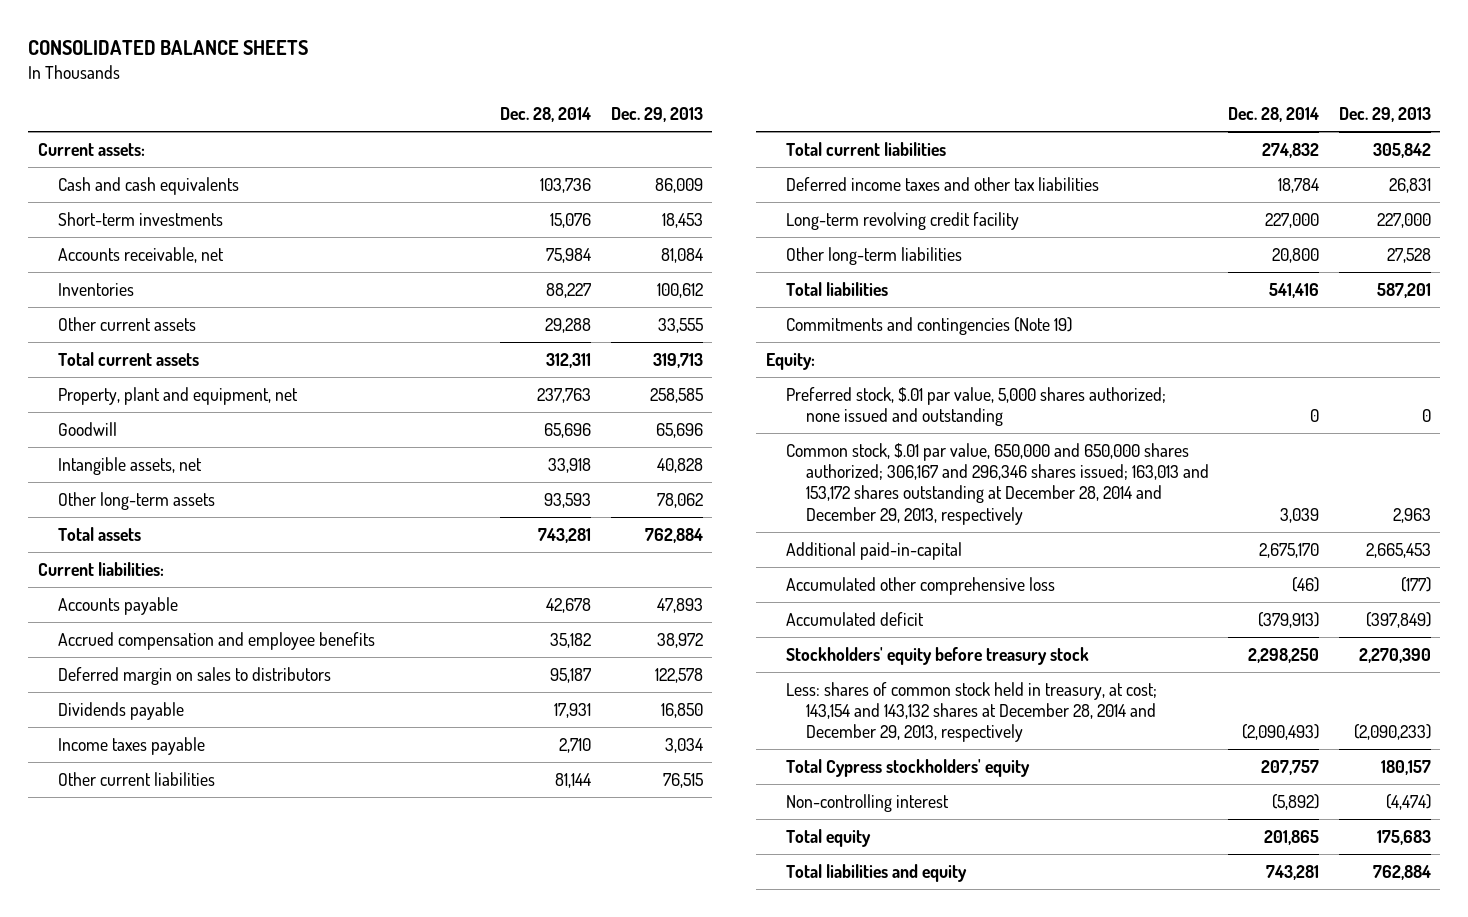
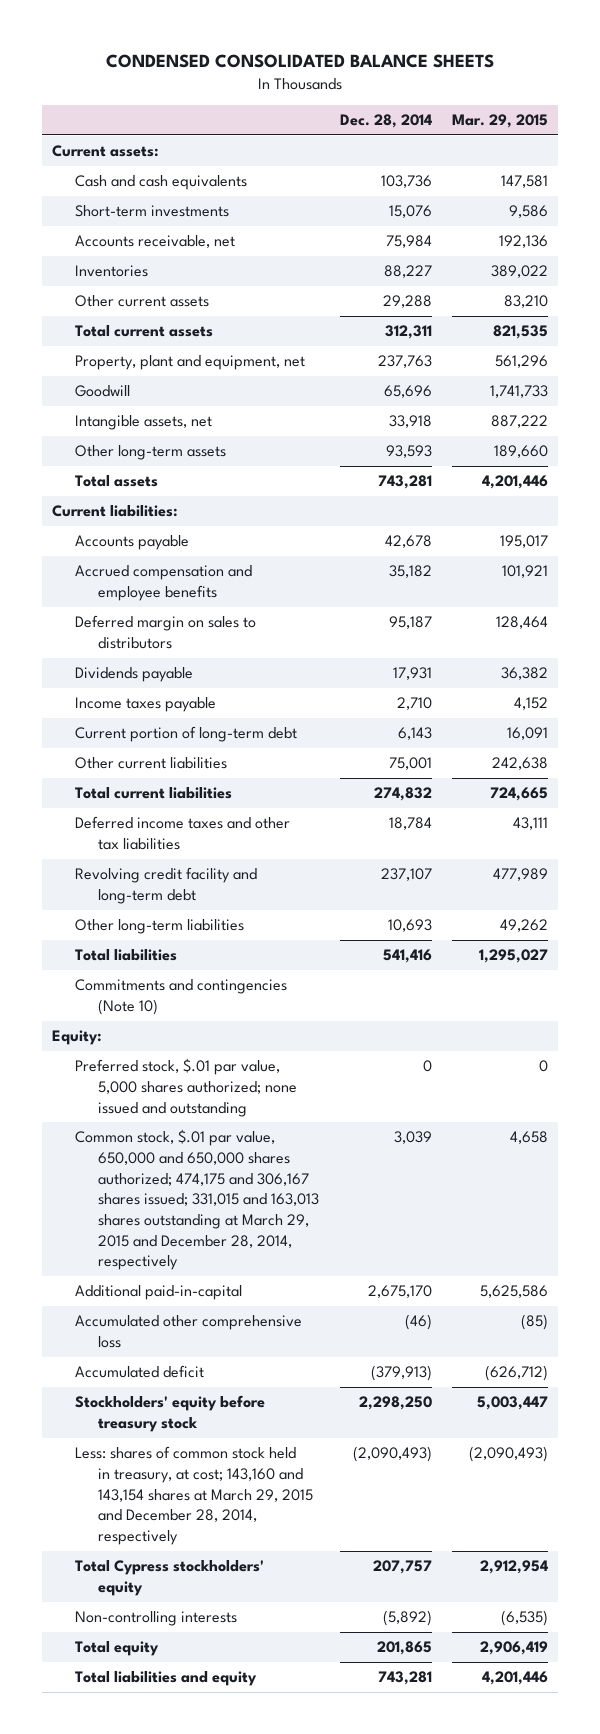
- CONSOLIDATED BALANCE SHEETS
+ CONDENSED CONSOLIDATED BALANCE SHEETS
- | Dec. 28, 2014 | Dec. 29, 2013
+ | Dec. 28, 2014 | Mar. 29, 2015
- Other current liabilities | 81,144 | 76,515
+ Current portion of long-term debt | 6,143 | 16,091
+ Other current liabilities | 75,001 | 242,638
- Long-term revolving credit facility | 227,000 | 227,000
- Other long-term liabilities | 20,800 | 27,528
+ Revolving credit facility and long-term debt | 237,107 | 477,989
+ Other long-term liabilities | 10,693 | 49,262
- Commitments and contingencies (Note 19)
+ Commitments and contingencies (Note 10)
- Common stock, $.01 par value, 650,000 and 650,000 shares authorized; 306,167 and 296,346 shares issued; 163,013 and 153,172 shares outstanding at December 28, 2014 and December 29, 2013, respectively | 3,039 | 2,963
+ Common stock, $.01 par value, 650,000 and 650,000 shares authorized; 474,175 and 306,167 shares issued; 331,015 and 163,013 shares outstanding at March 29, 2015 and December 28, 2014, respectively | 3,039 | 4,658
- Less: shares of common stock held in treasury, at cost; 143,154 and 143,132 shares at December 28, 2014 and December 29, 2013, respectively | (2,090,493) | (2,090,233)
+ Less: shares of common stock held in treasury, at cost; 143,160 and 143,154 shares at March 29, 2015 and December 28, 2014, respectively | (2,090,493) | (2,090,493)
- Non-controlling interest | (5,892) | (4,474)
+ Non-controlling interests | (5,892) | (6,535)

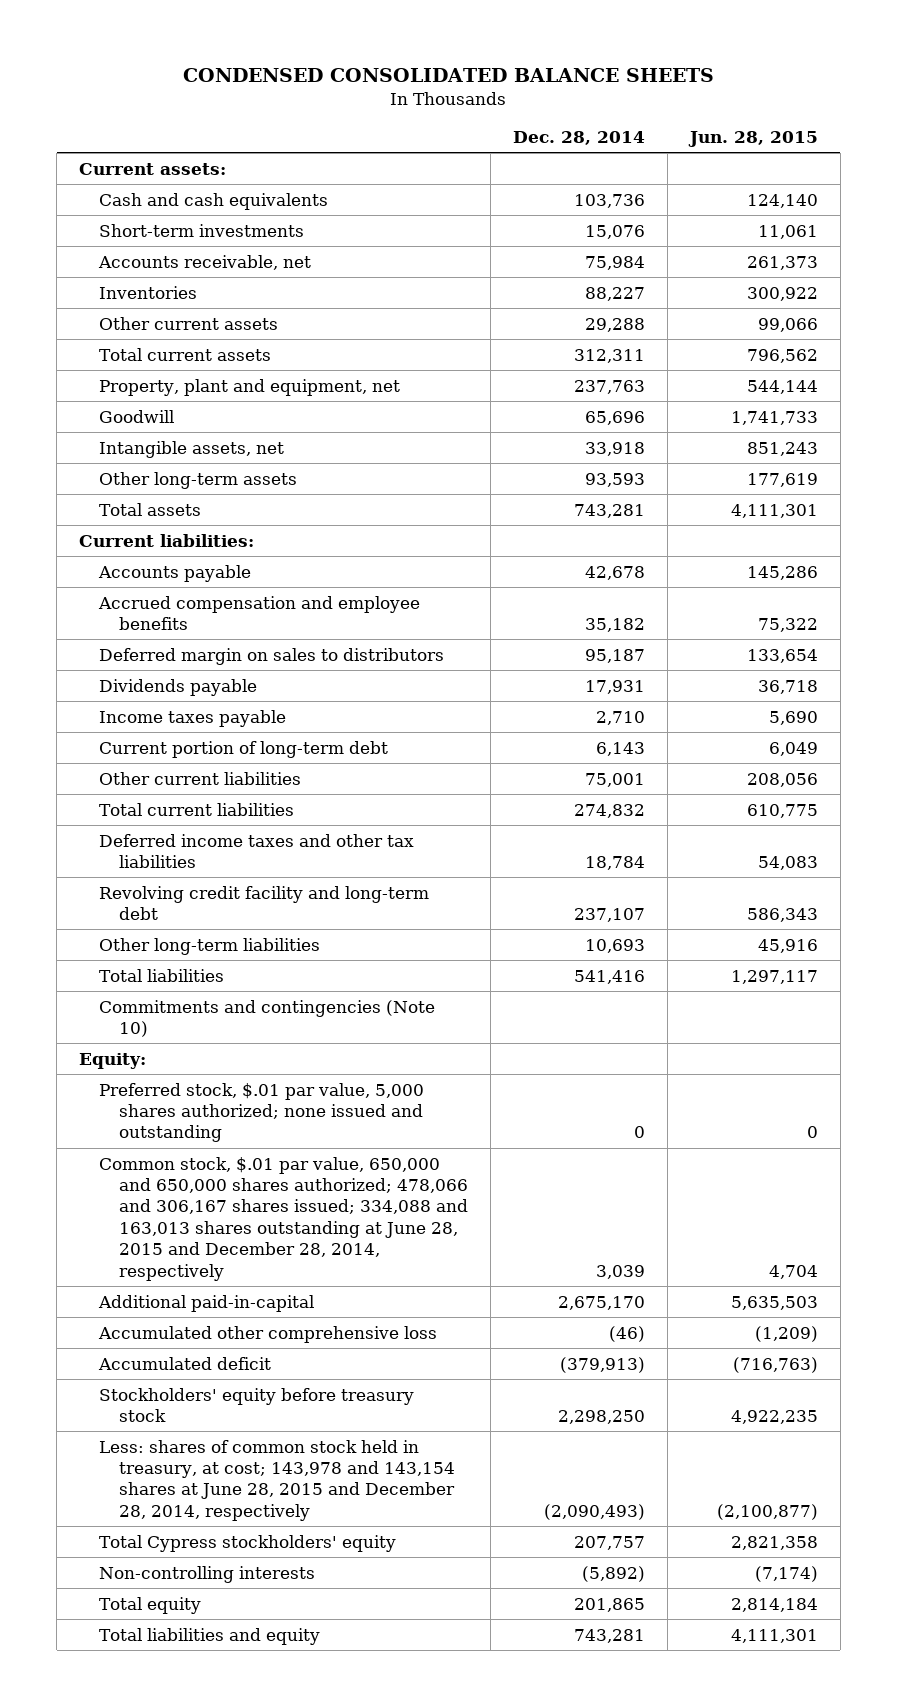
- | Dec. 28, 2014 | Mar. 29, 2015
+ | Dec. 28, 2014 | Jun. 28, 2015
- Common stock, $.01 par value, 650,000 and 650,000 shares authorized; 474,175 and 306,167 shares issued; 331,015 and 163,013 shares outstanding at March 29, 2015 and December 28, 2014, respectively | 3,039 | 4,658
+ Common stock, $.01 par value, 650,000 and 650,000 shares authorized; 478,066 and 306,167 shares issued; 334,088 and 163,013 shares outstanding at June 28, 2015 and December 28, 2014, respectively | 3,039 | 4,704
- Less: shares of common stock held in treasury, at cost; 143,160 and 143,154 shares at March 29, 2015 and December 28, 2014, respectively | (2,090,493) | (2,090,493)
+ Less: shares of common stock held in treasury, at cost; 143,978 and 143,154 shares at June 28, 2015 and December 28, 2014, respectively | (2,090,493) | (2,100,877)

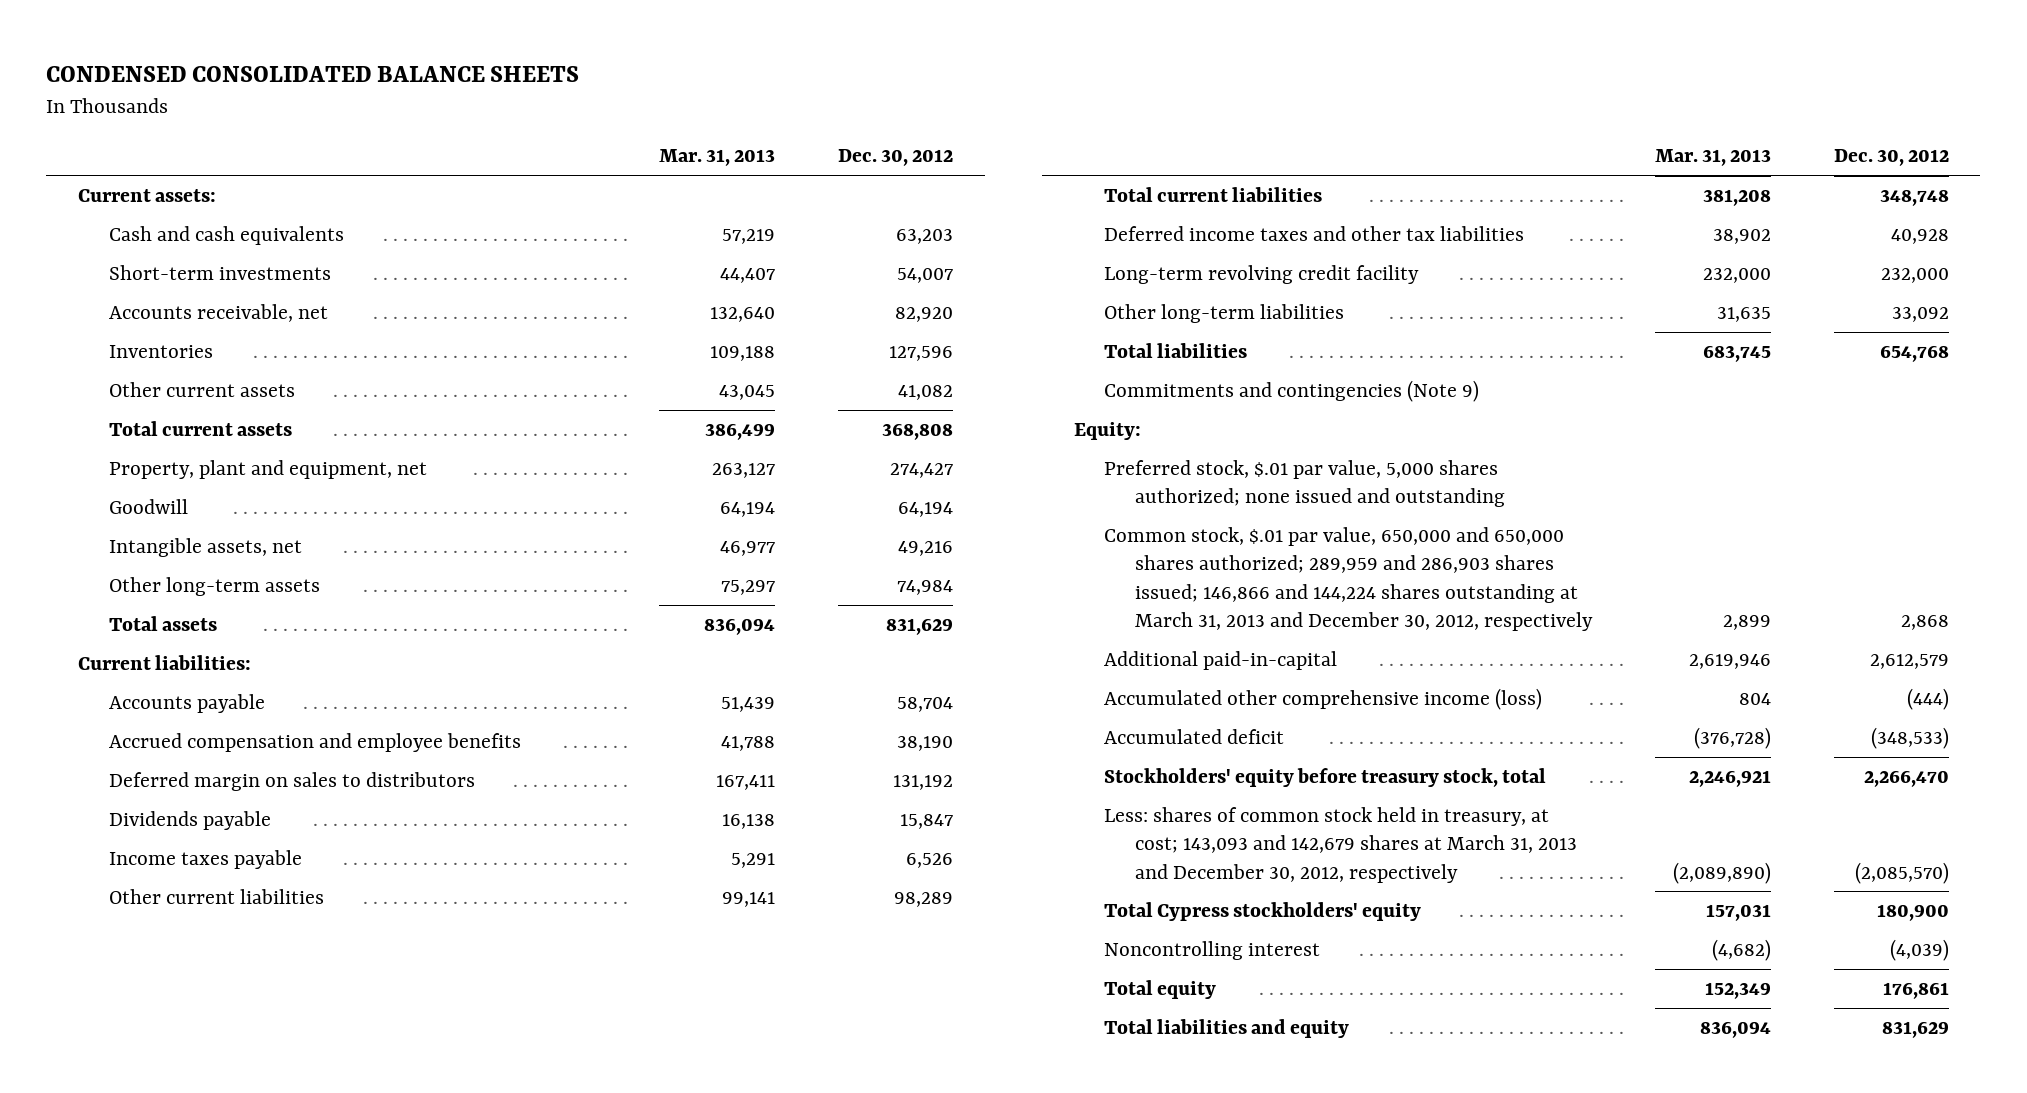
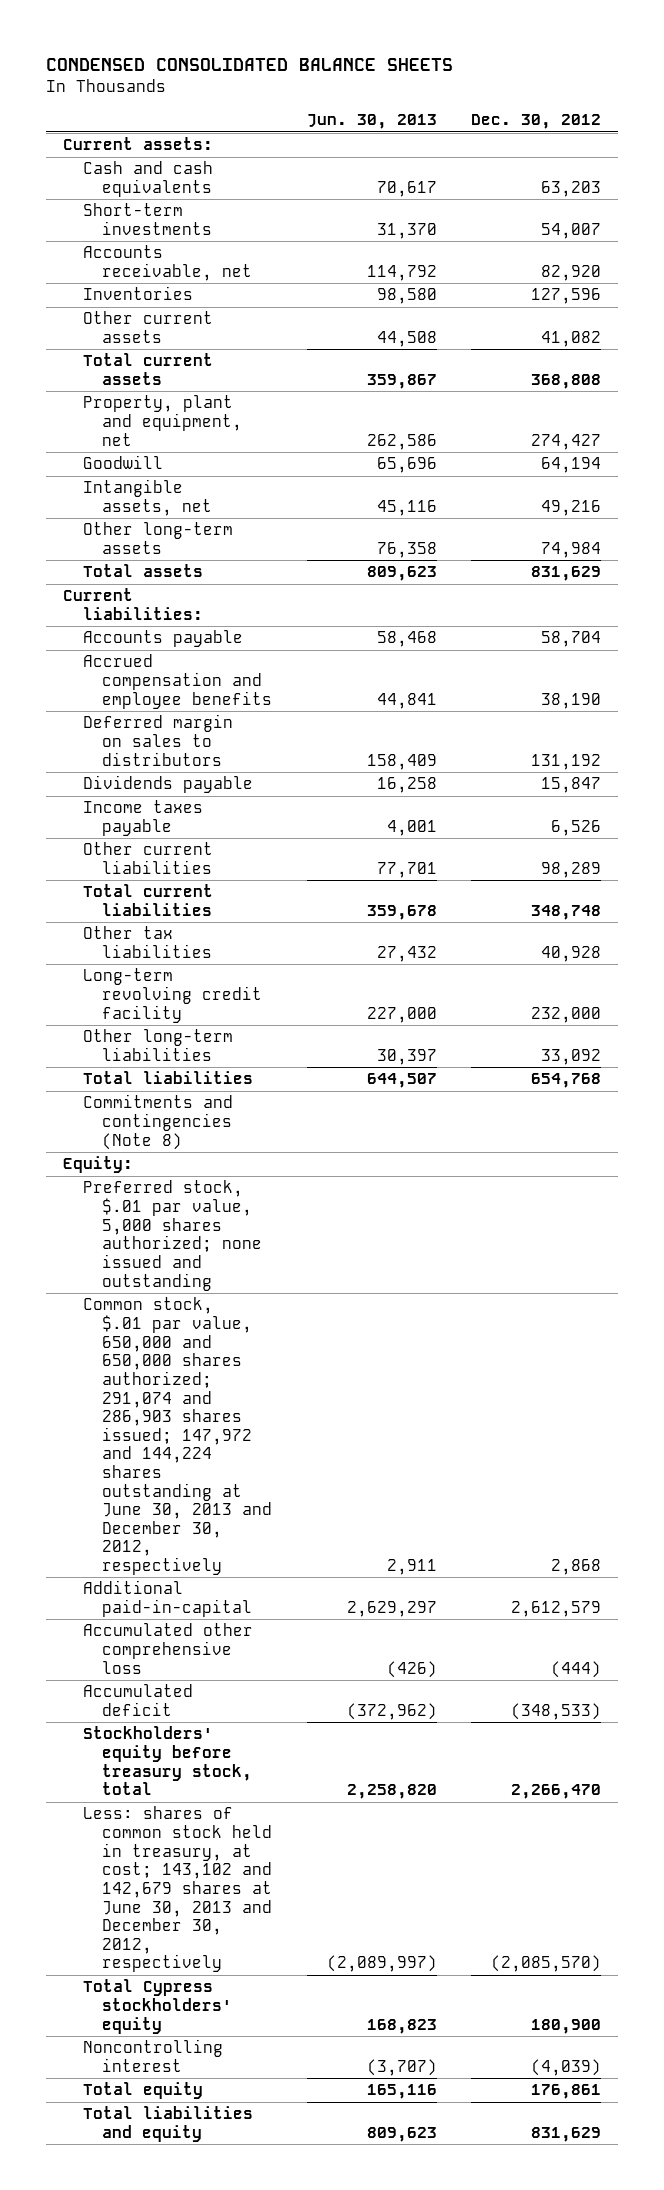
- | Mar. 31, 2013 | Dec. 30, 2012
+ | Jun. 30, 2013 | Dec. 30, 2012
- Deferred income taxes and other tax liabilities | 38,902 | 40,928
+ Other tax liabilities | 27,432 | 40,928
- Commitments and contingencies (Note 9)
+ Commitments and contingencies (Note 8)
- Common stock, $.01 par value, 650,000 and 650,000 shares authorized; 289,959 and 286,903 shares issued; 146,866 and 144,224 shares outstanding at March 31, 2013 and December 30, 2012, respectively | 2,899 | 2,868
+ Common stock, $.01 par value, 650,000 and 650,000 shares authorized; 291,074 and 286,903 shares issued; 147,972 and 144,224 shares outstanding at June 30, 2013 and December 30, 2012, respectively | 2,911 | 2,868
- Accumulated other comprehensive income (loss) | 804 | (444)
+ Accumulated other comprehensive loss | (426) | (444)
- Less: shares of common stock held in treasury, at cost; 143,093 and 142,679 shares at March 31, 2013 and December 30, 2012, respectively | (2,089,890) | (2,085,570)
+ Less: shares of common stock held in treasury, at cost; 143,102 and 142,679 shares at June 30, 2013 and December 30, 2012, respectively | (2,089,997) | (2,085,570)

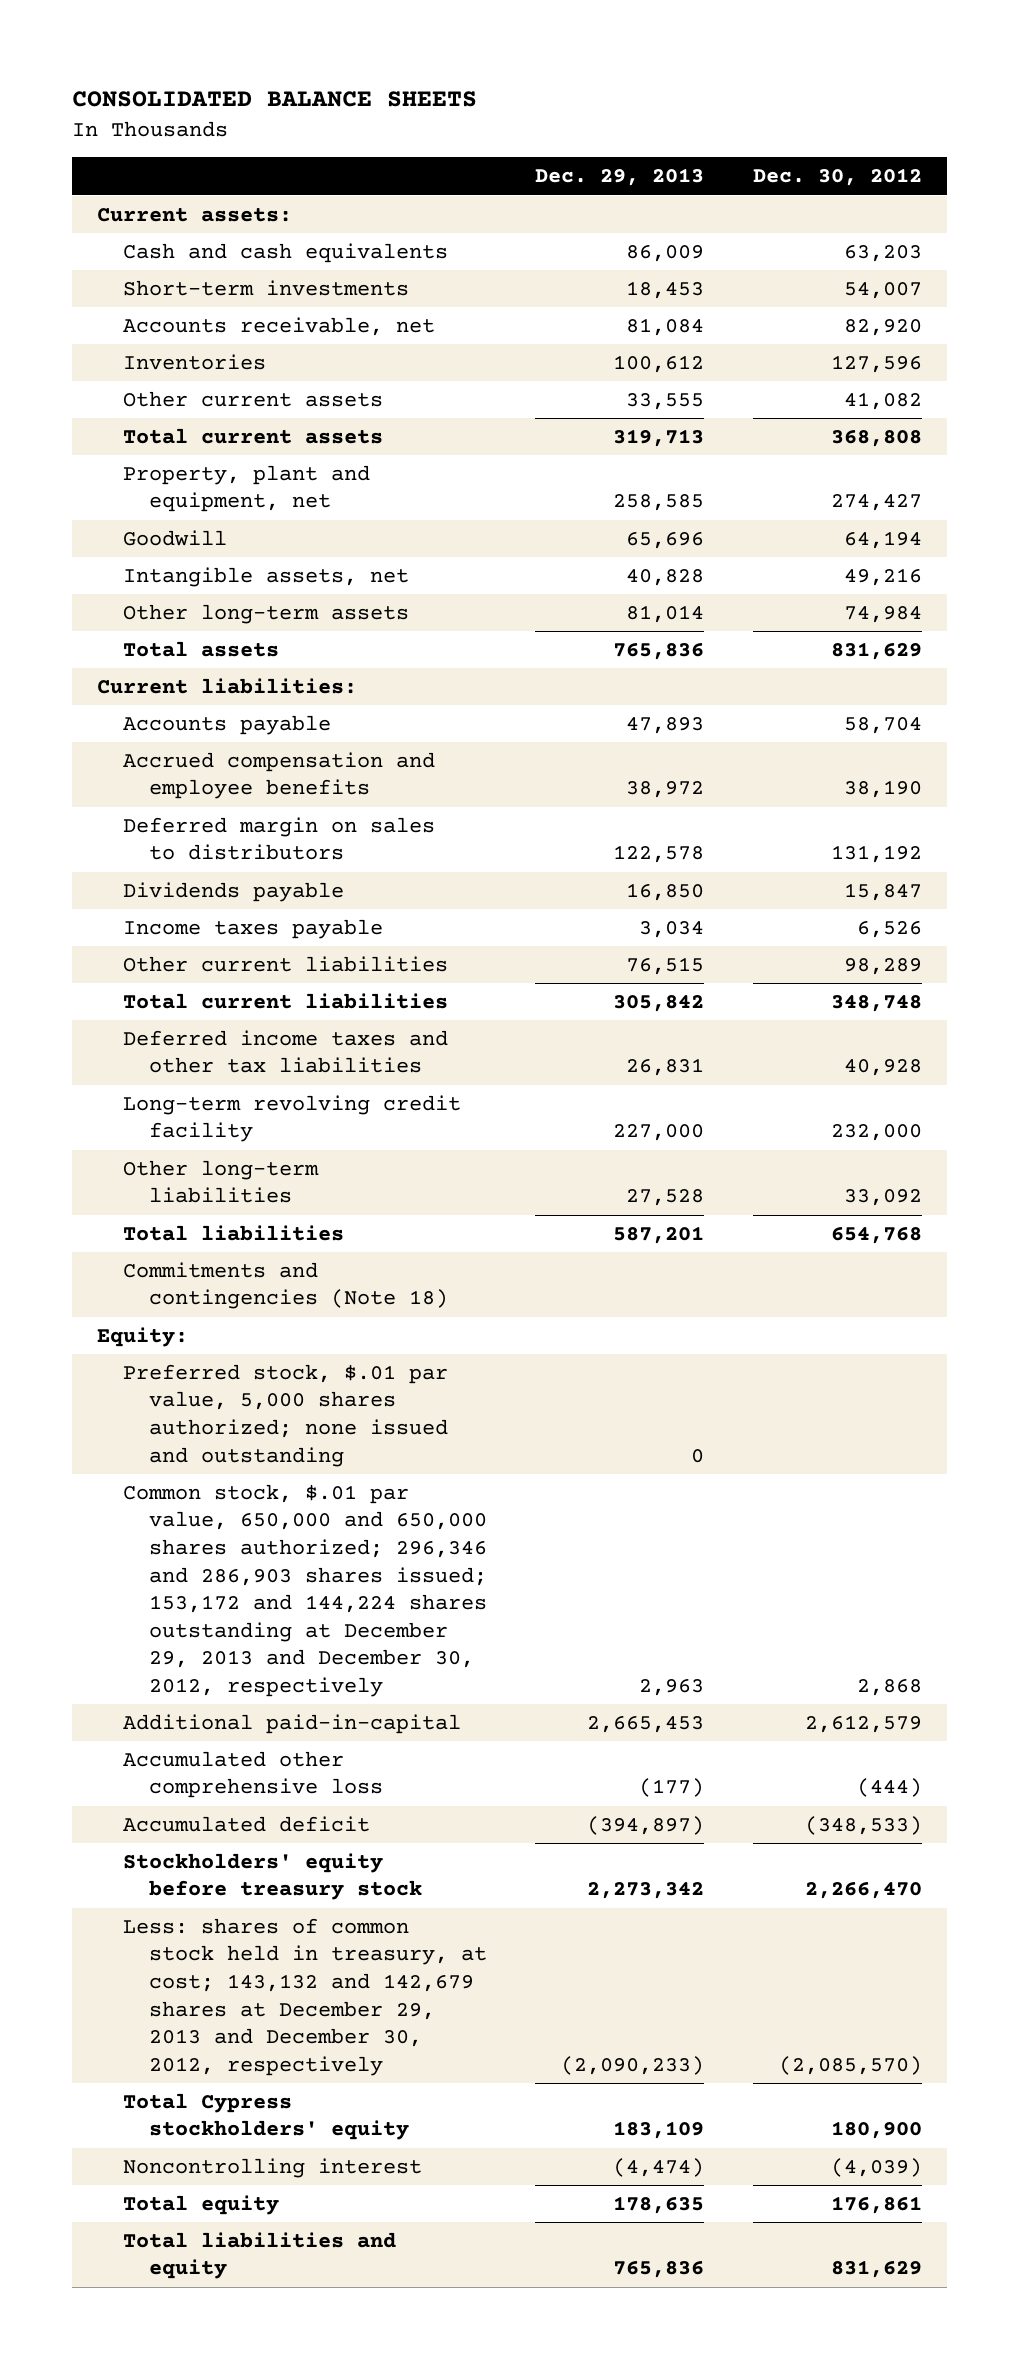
- CONDENSED CONSOLIDATED BALANCE SHEETS
+ CONSOLIDATED BALANCE SHEETS
- | Jun. 30, 2013 | Dec. 30, 2012
+ | Dec. 29, 2013 | Dec. 30, 2012
- Other tax liabilities | 27,432 | 40,928
+ Deferred income taxes and other tax liabilities | 26,831 | 40,928
- Commitments and contingencies (Note 8)
+ Commitments and contingencies (Note 18)
- Common stock, $.01 par value, 650,000 and 650,000 shares authorized; 291,074 and 286,903 shares issued; 147,972 and 144,224 shares outstanding at June 30, 2013 and December 30, 2012, respectively | 2,911 | 2,868
+ Common stock, $.01 par value, 650,000 and 650,000 shares authorized; 296,346 and 286,903 shares issued; 153,172 and 144,224 shares outstanding at December 29, 2013 and December 30, 2012, respectively | 2,963 | 2,868
- Stockholders' equity before treasury stock, total | 2,258,820 | 2,266,470
- Less: shares of common stock held in treasury, at cost; 143,102 and 142,679 shares at June 30, 2013 and December 30, 2012, respectively | (2,089,997) | (2,085,570)
+ Stockholders' equity before treasury stock | 2,273,342 | 2,266,470
+ Less: shares of common stock held in treasury, at cost; 143,132 and 142,679 shares at December 29, 2013 and December 30, 2012, respectively | (2,090,233) | (2,085,570)

